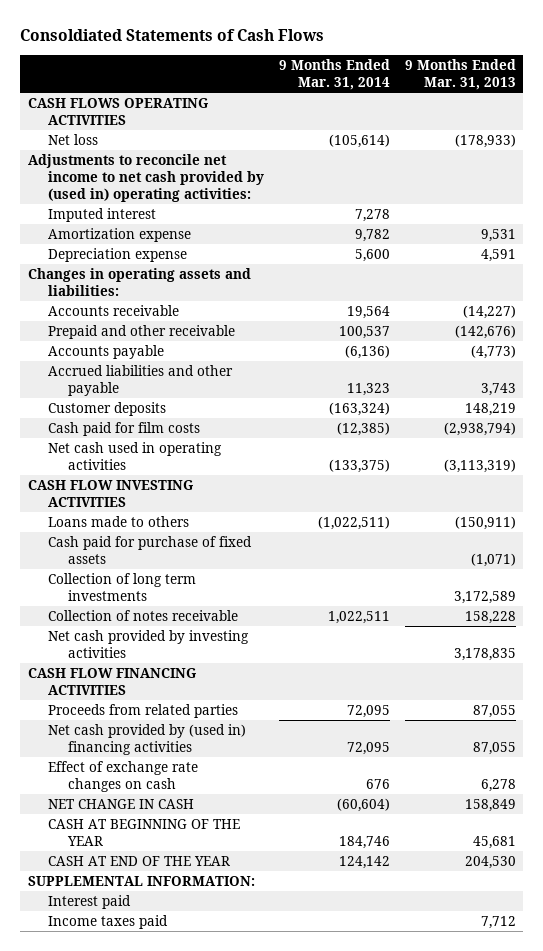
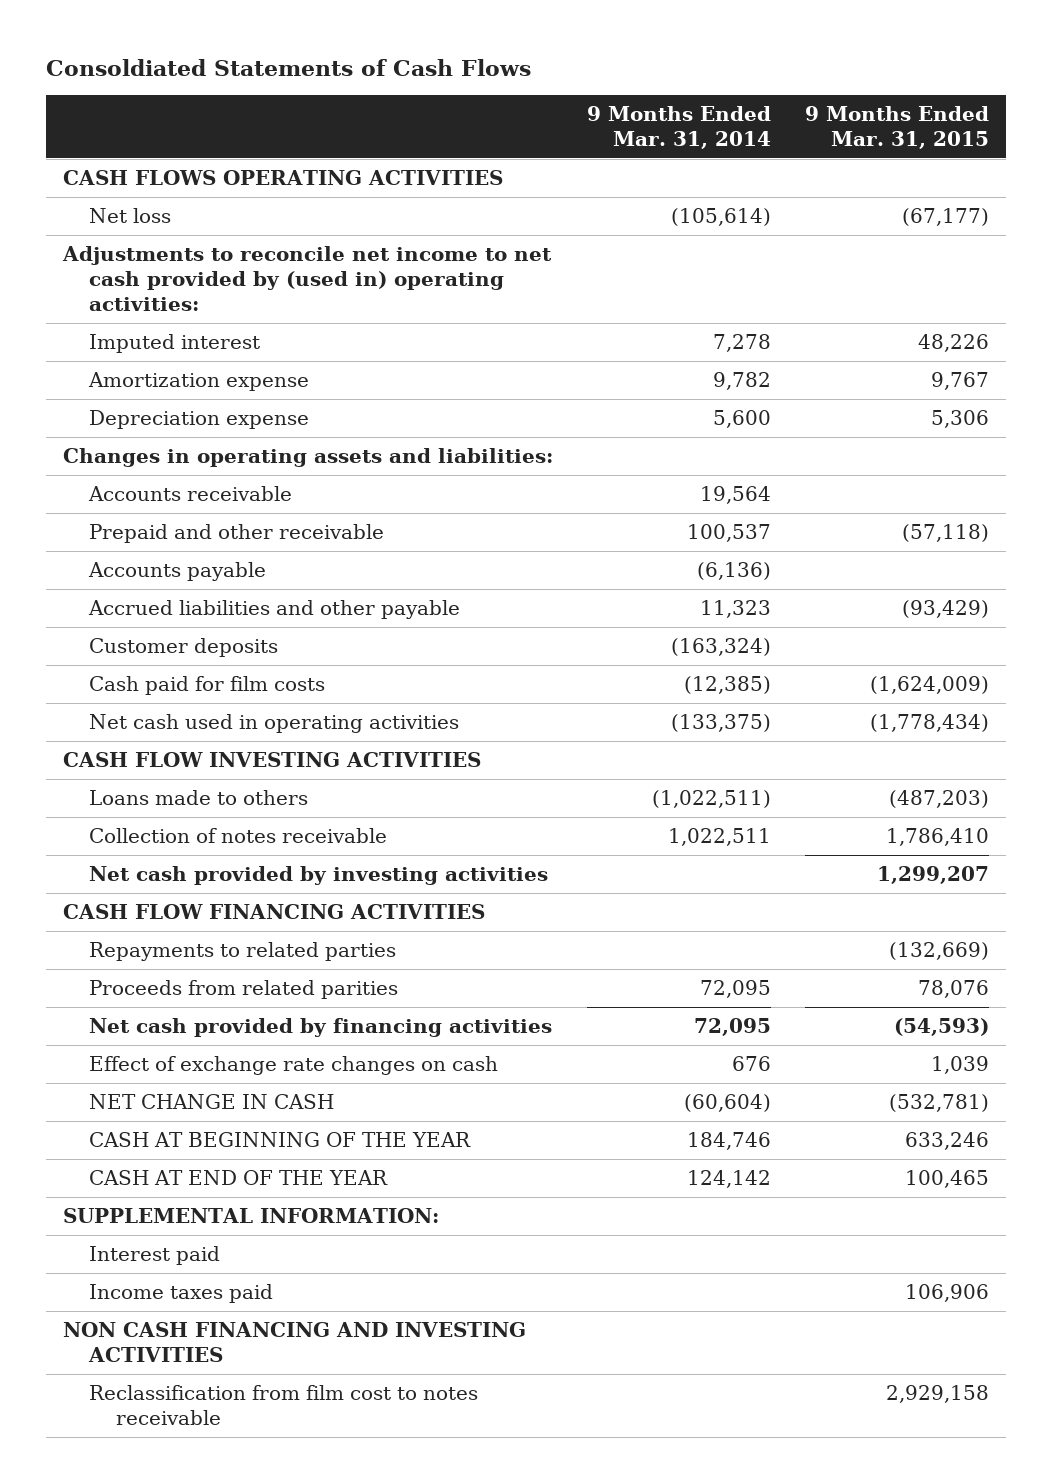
- | 9 Months Ended Mar. 31, 2014 | 9 Months Ended Mar. 31, 2013
+ | 9 Months Ended Mar. 31, 2014 | 9 Months Ended Mar. 31, 2015
- Cash paid for purchase of fixed assets | | (1,071)
- Collection of long term investments | | 3,172,589
- Proceeds from related parties | 72,095 | 87,055
- Net cash provided by (used in) financing activities | 72,095 | 87,055
+ Repayments to related parties | | (132,669)
+ Proceeds from related parities | 72,095 | 78,076
+ Net cash provided by financing activities | 72,095 | (54,593)
+ NON CASH FINANCING AND INVESTING ACTIVITIES
+ Reclassification from film cost to notes receivable | | 2,929,158

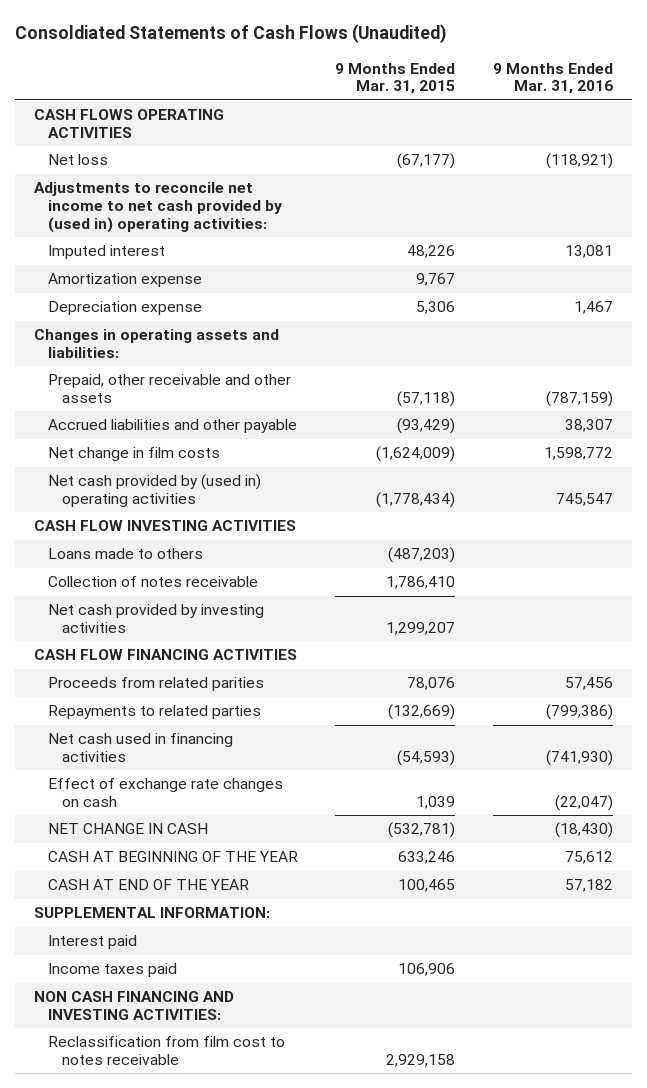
- Consoldiated Statements of Cash Flows
+ Consoldiated Statements of Cash Flows (Unaudited)
- | 9 Months Ended Mar. 31, 2014 | 9 Months Ended Mar. 31, 2015
+ | 9 Months Ended Mar. 31, 2015 | 9 Months Ended Mar. 31, 2016
- Accounts receivable | 19,564 |
- Prepaid and other receivable | 100,537 | (57,118)
- Accounts payable | (6,136) |
+ Prepaid, other receivable and other assets | (57,118) | (787,159)
- Customer deposits | (163,324) |
- Cash paid for film costs | (12,385) | (1,624,009)
- Net cash used in operating activities | (133,375) | (1,778,434)
+ Net change in film costs | (1,624,009) | 1,598,772
+ Net cash provided by (used in) operating activities | (1,778,434) | 745,547
- Net cash provided by financing activities | 72,095 | (54,593)
moved down: Repayments to related parties | (132,669) | (799,386)
+ Net cash used in financing activities | (54,593) | (741,930)
- NON CASH FINANCING AND INVESTING ACTIVITIES
+ NON CASH FINANCING AND INVESTING ACTIVITIES:

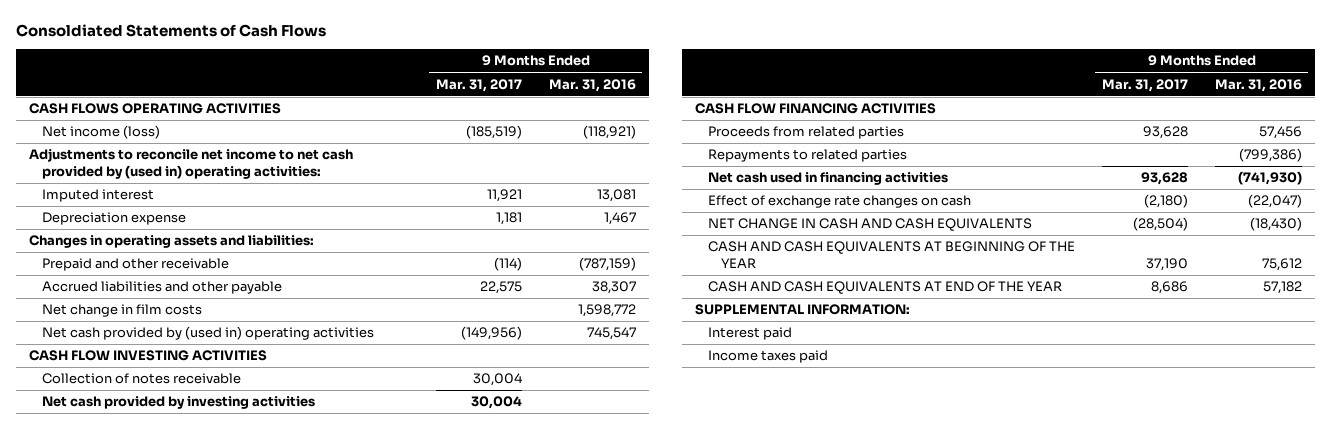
- Consoldiated Statements of Cash Flows (Unaudited)
+ Consoldiated Statements of Cash Flows
- | 9 Months Ended Mar. 31, 2015 | 9 Months Ended Mar. 31, 2016
+ | 9 Months Ended Mar. 31, 2017 | 9 Months Ended Mar. 31, 2016
- Net loss | (67,177) | (118,921)
+ Net income (loss) | (185,519) | (118,921)
- Amortization expense | 9,767 |
- Prepaid, other receivable and other assets | (57,118) | (787,159)
+ Prepaid and other receivable | (114) | (787,159)
- Loans made to others | (487,203) |
- Proceeds from related parities | 78,076 | 57,456
+ Proceeds from related parties | 93,628 | 57,456
- NET CHANGE IN CASH | (532,781) | (18,430)
- CASH AT BEGINNING OF THE YEAR | 633,246 | 75,612
- CASH AT END OF THE YEAR | 100,465 | 57,182
+ NET CHANGE IN CASH AND CASH EQUIVALENTS | (28,504) | (18,430)
+ CASH AND CASH EQUIVALENTS AT BEGINNING OF THE YEAR | 37,190 | 75,612
+ CASH AND CASH EQUIVALENTS AT END OF THE YEAR | 8,686 | 57,182
- NON CASH FINANCING AND INVESTING ACTIVITIES:
- Reclassification from film cost to notes receivable | 2,929,158 |

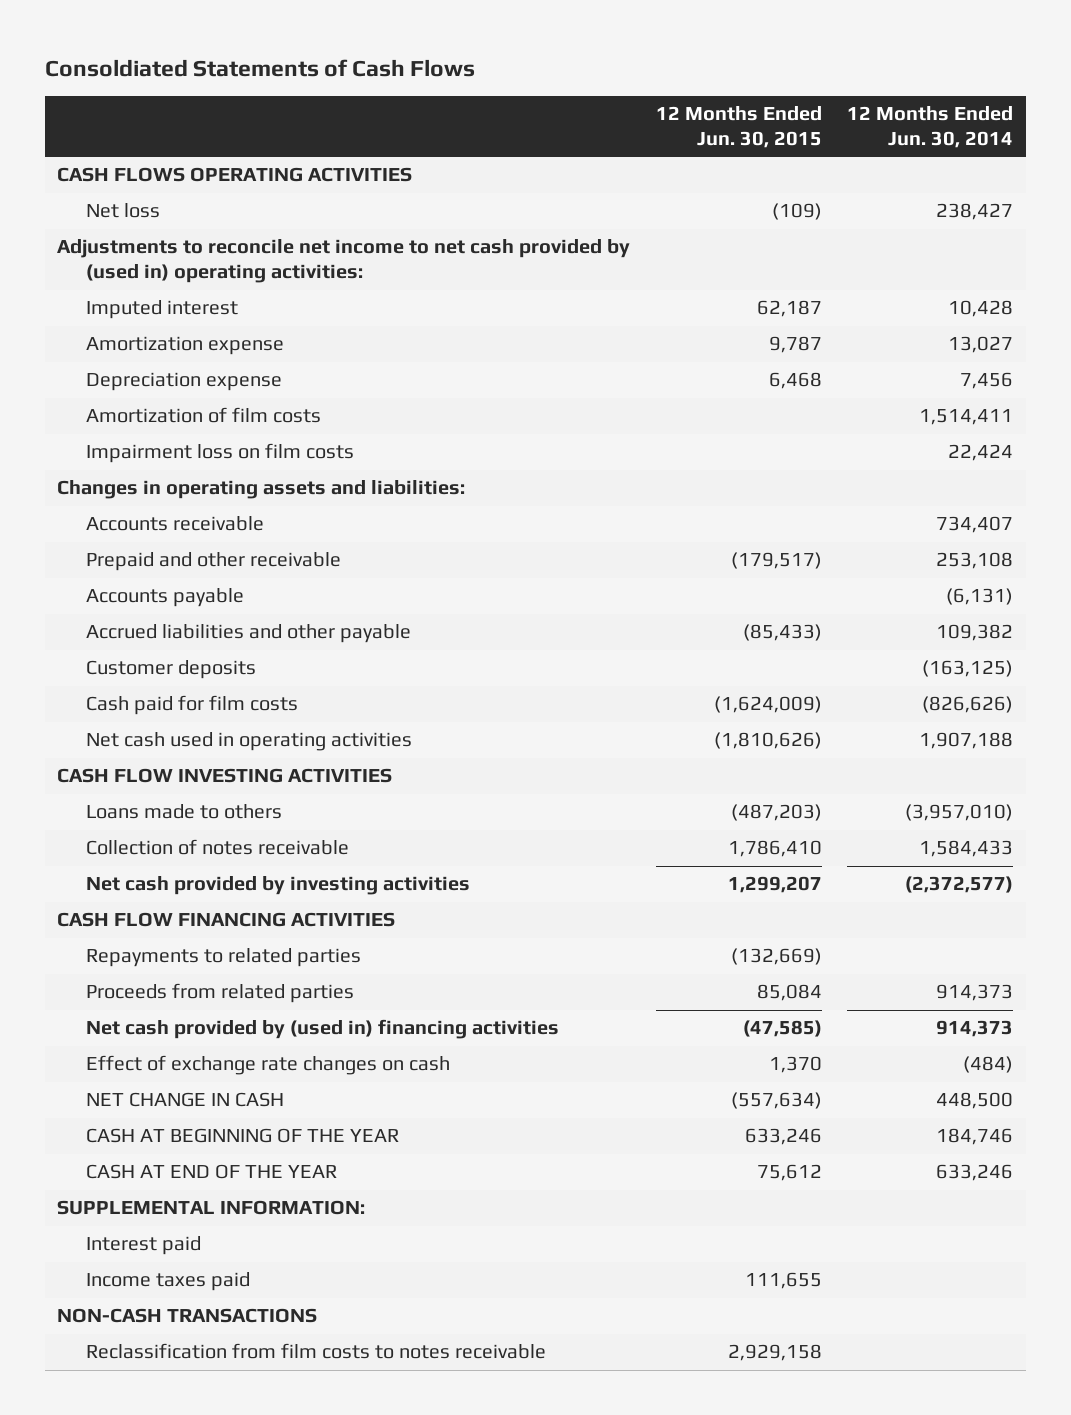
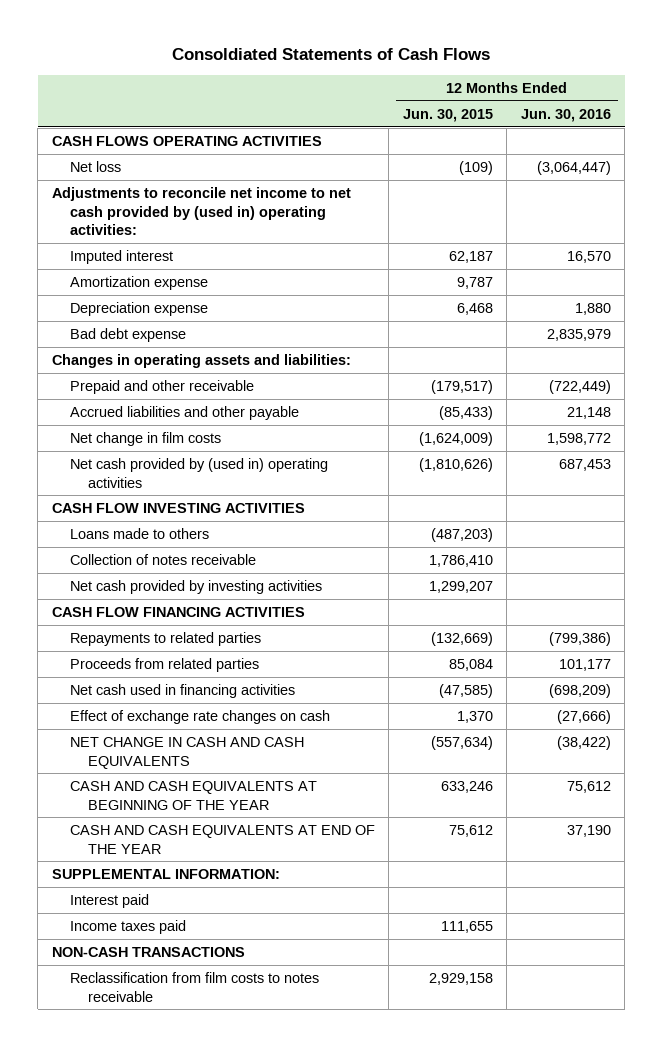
- | 12 Months Ended Jun. 30, 2015 | 12 Months Ended Jun. 30, 2014
+ | 12 Months Ended Jun. 30, 2015 | 12 Months Ended Jun. 30, 2016
- Amortization of film costs | | 1,514,411
- Impairment loss on film costs | | 22,424
+ Bad debt expense | | 2,835,979
- Accounts receivable | | 734,407
- Accounts payable | | (6,131)
- Customer deposits | | (163,125)
- Cash paid for film costs | (1,624,009) | (826,626)
- Net cash used in operating activities | (1,810,626) | 1,907,188
+ Net change in film costs | (1,624,009) | 1,598,772
+ Net cash provided by (used in) operating activities | (1,810,626) | 687,453
- Net cash provided by (used in) financing activities | (47,585) | 914,373
+ Net cash used in financing activities | (47,585) | (698,209)
- NET CHANGE IN CASH | (557,634) | 448,500
- CASH AT BEGINNING OF THE YEAR | 633,246 | 184,746
- CASH AT END OF THE YEAR | 75,612 | 633,246
+ NET CHANGE IN CASH AND CASH EQUIVALENTS | (557,634) | (38,422)
+ CASH AND CASH EQUIVALENTS AT BEGINNING OF THE YEAR | 633,246 | 75,612
+ CASH AND CASH EQUIVALENTS AT END OF THE YEAR | 75,612 | 37,190

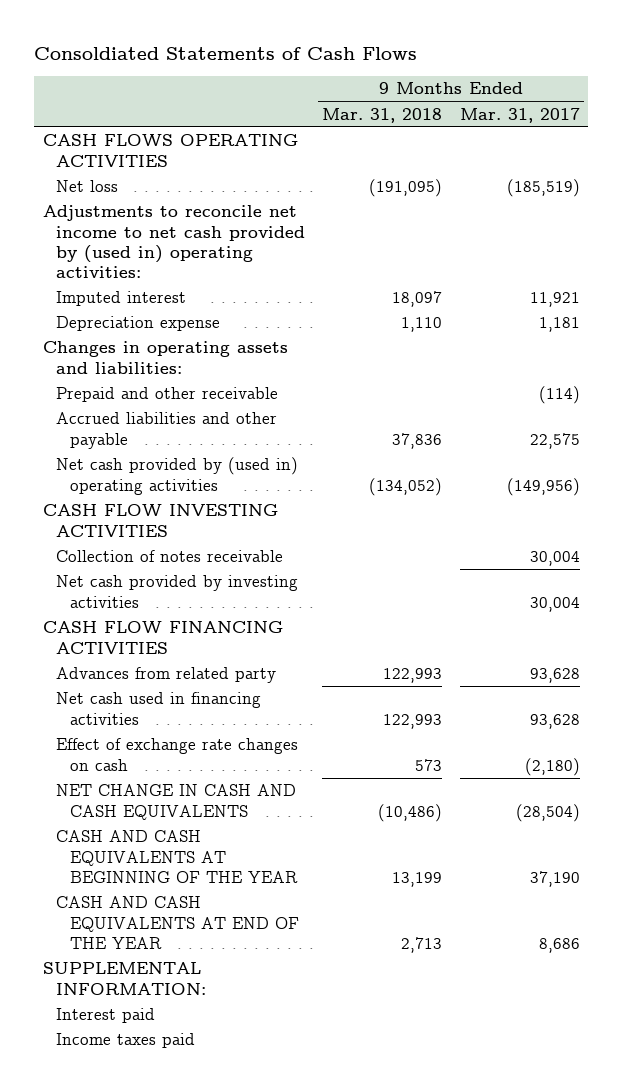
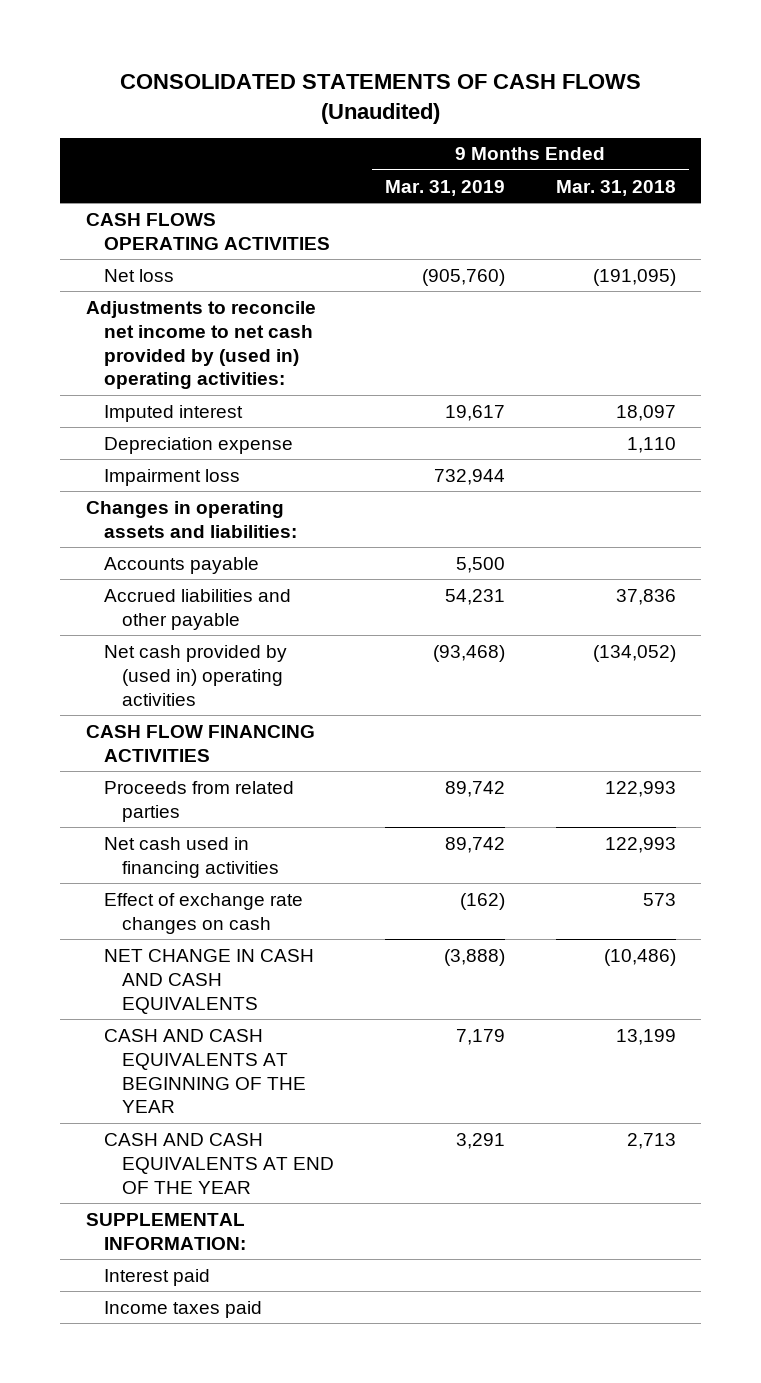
- Consoldiated Statements of Cash Flows
+ CONSOLIDATED STATEMENTS OF CASH FLOWS (Unaudited)
- | 9 Months Ended Mar. 31, 2018 | 9 Months Ended Mar. 31, 2017
+ | 9 Months Ended Mar. 31, 2019 | 9 Months Ended Mar. 31, 2018
+ Impairment loss | 732,944 |
- Prepaid and other receivable | | (114)
+ Accounts payable | 5,500 |
- CASH FLOW INVESTING ACTIVITIES
- Collection of notes receivable | | 30,004
- Net cash provided by investing activities | | 30,004
- Advances from related party | 122,993 | 93,628
+ Proceeds from related parties | 89,742 | 122,993

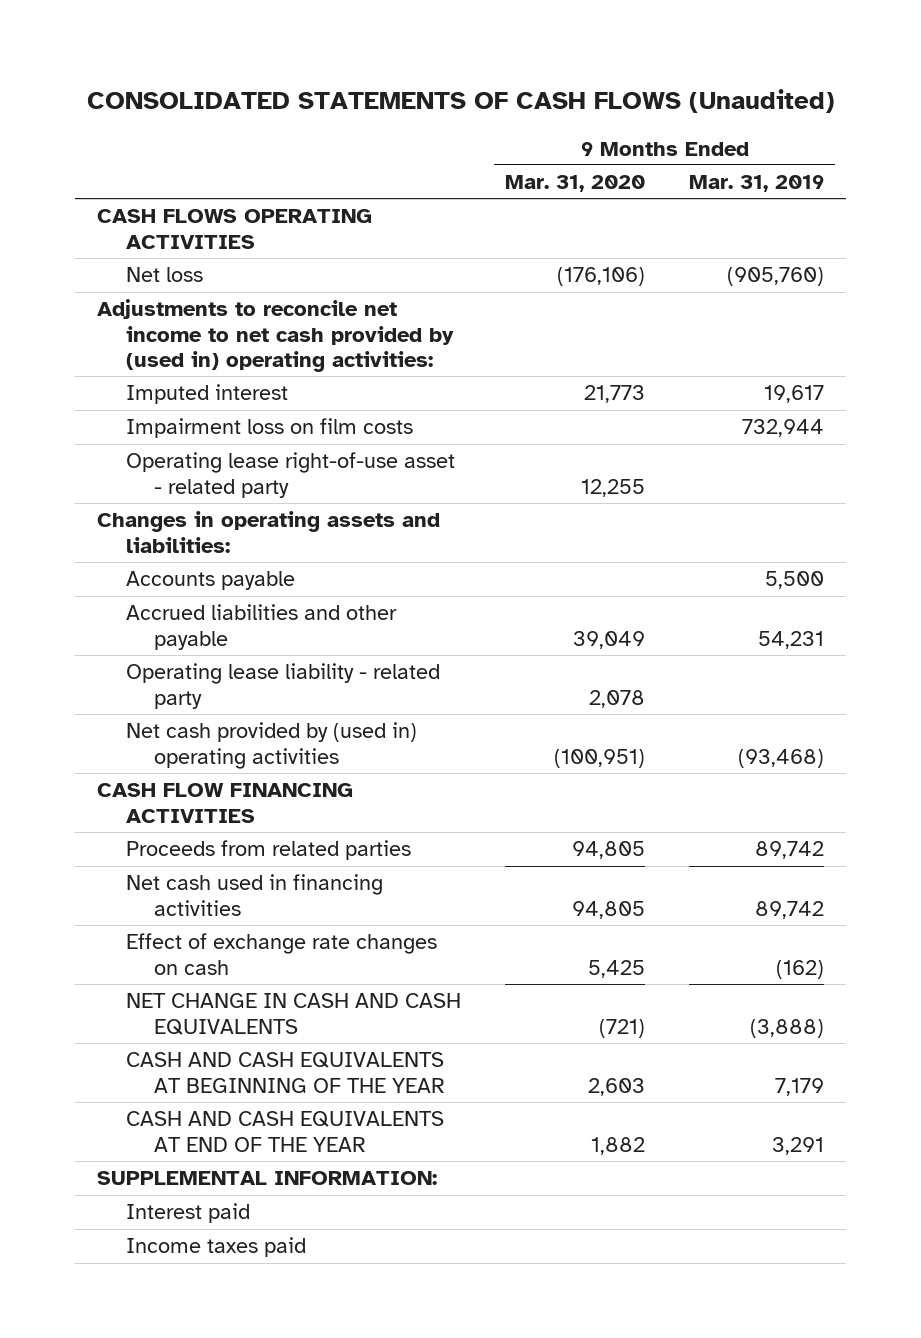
- | 9 Months Ended Mar. 31, 2019 | 9 Months Ended Mar. 31, 2018
+ | 9 Months Ended Mar. 31, 2020 | 9 Months Ended Mar. 31, 2019
- Depreciation expense | | 1,110
- Impairment loss | 732,944 |
+ Impairment loss on film costs | | 732,944
+ Operating lease right-of-use asset - related party | 12,255 |
+ Operating lease liability - related party | 2,078 |

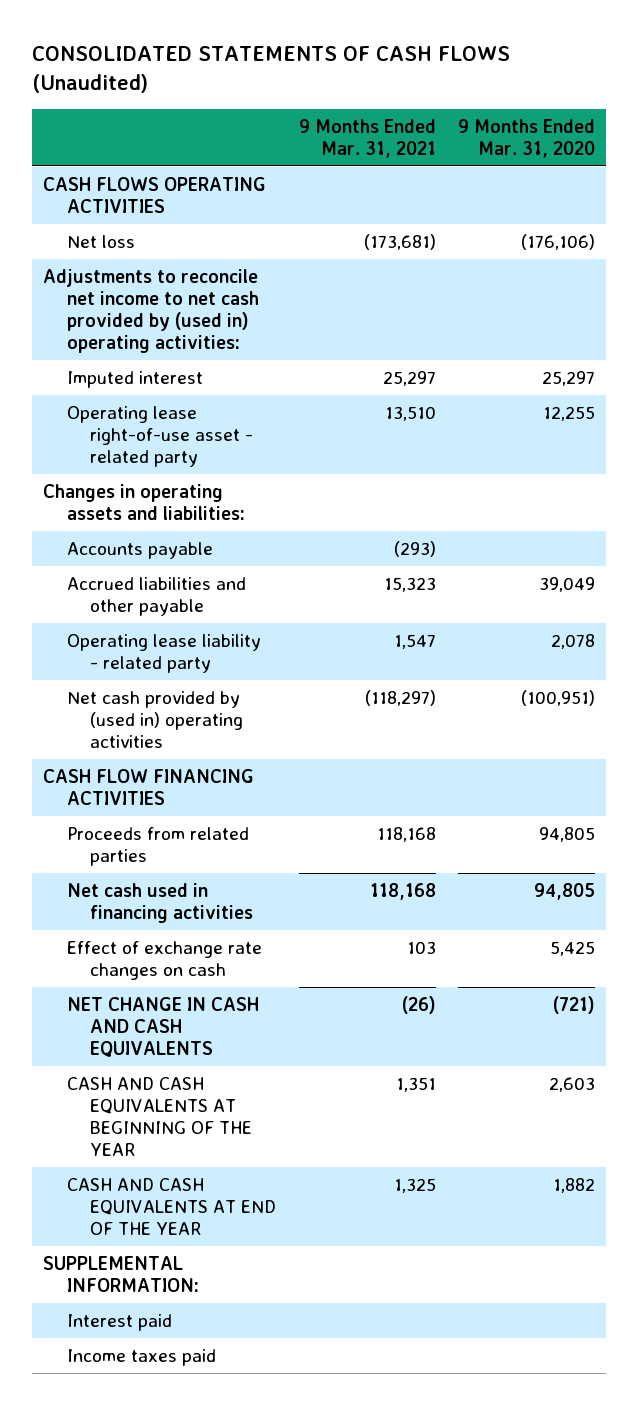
- | 9 Months Ended Mar. 31, 2020 | 9 Months Ended Mar. 31, 2019
+ | 9 Months Ended Mar. 31, 2021 | 9 Months Ended Mar. 31, 2020
- Imputed interest | 21,773 | 19,617
- Impairment loss on film costs | | 732,944
+ Imputed interest | 25,297 | 25,297

